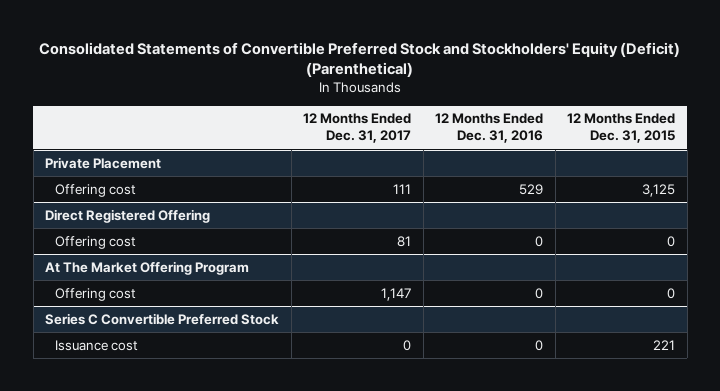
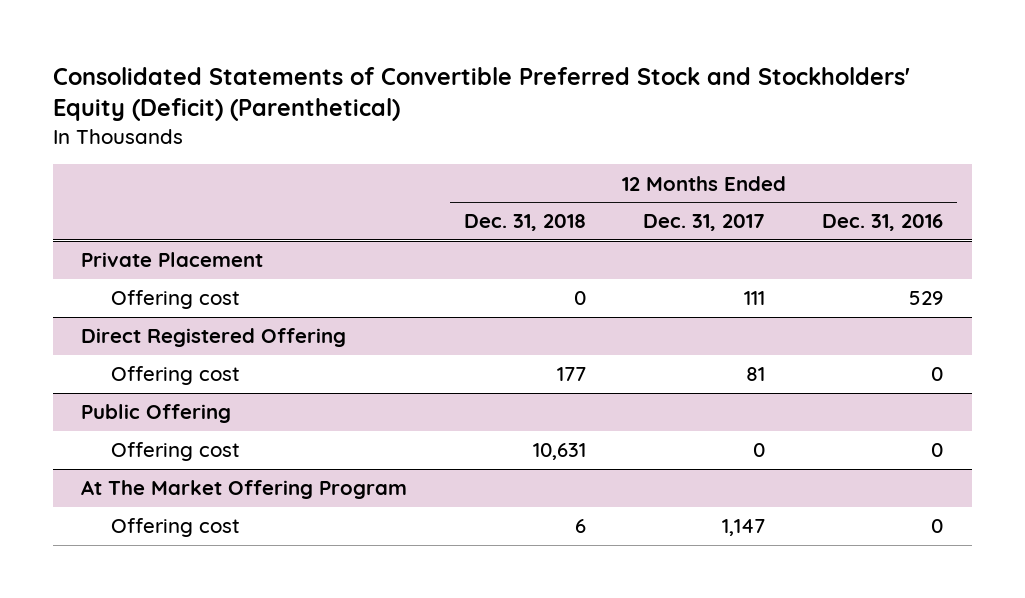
- | 12 Months Ended Dec. 31, 2017 | 12 Months Ended Dec. 31, 2016 | 12 Months Ended Dec. 31, 2015
+ | 12 Months Ended Dec. 31, 2018 | 12 Months Ended Dec. 31, 2017 | 12 Months Ended Dec. 31, 2016
+ Public Offering
+ Offering cost | 10,631 | 0 | 0
- Series C Convertible Preferred Stock
- Issuance cost | 0 | 0 | 221

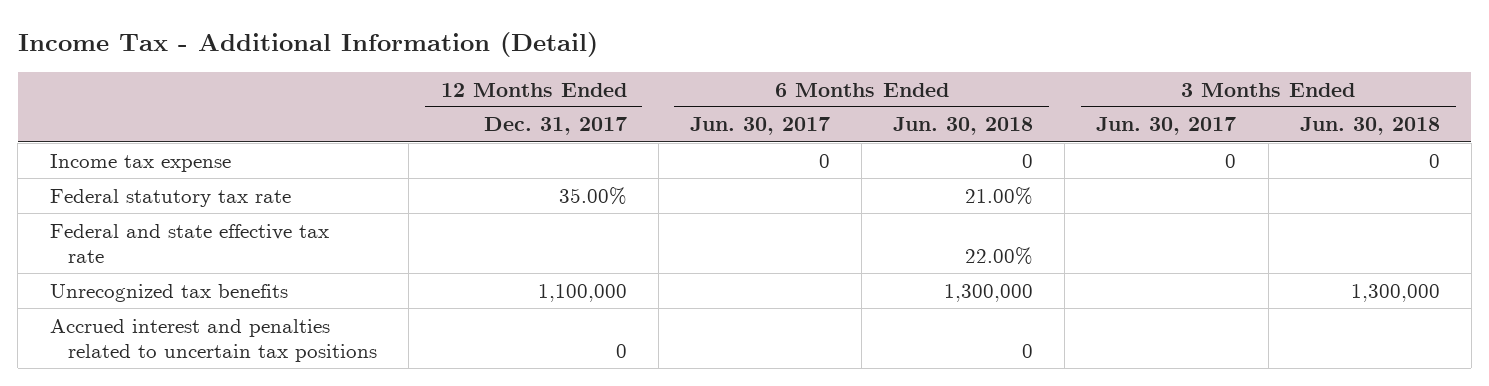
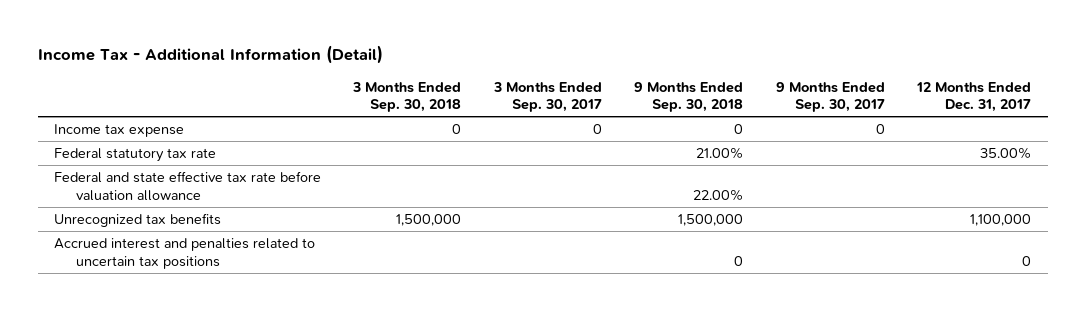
- | 12 Months Ended Dec. 31, 2017 | 6 Months Ended Jun. 30, 2017 | 6 Months Ended Jun. 30, 2018 | 3 Months Ended Jun. 30, 2017 | 3 Months Ended Jun. 30, 2018
+ | 3 Months Ended Sep. 30, 2018 | 3 Months Ended Sep. 30, 2017 | 9 Months Ended Sep. 30, 2018 | 9 Months Ended Sep. 30, 2017 | 12 Months Ended Dec. 31, 2017
- Federal and state effective tax rate | | | 22.00% | |
+ Federal and state effective tax rate before valuation allowance | | | 22.00% | |

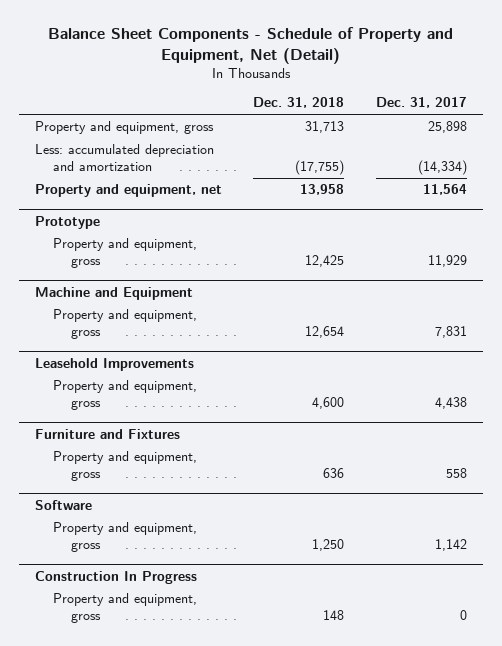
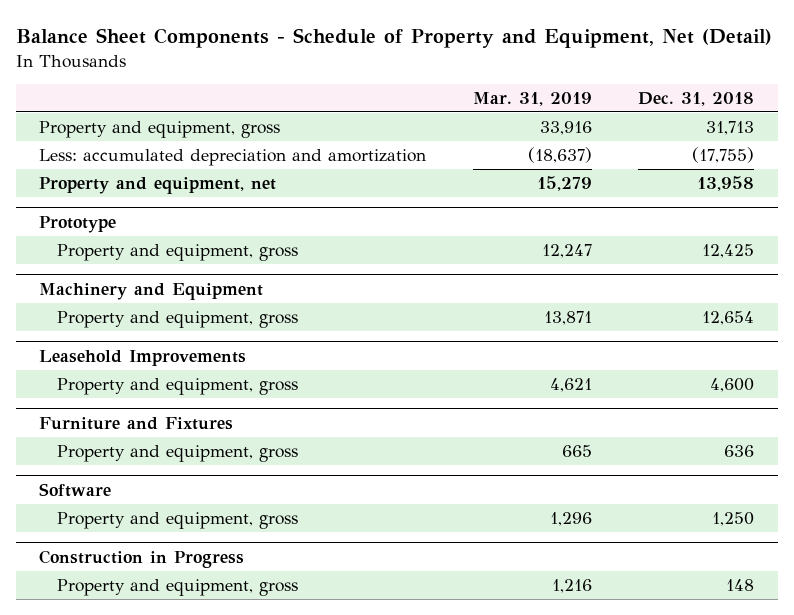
- | Dec. 31, 2018 | Dec. 31, 2017
+ | Mar. 31, 2019 | Dec. 31, 2018
- Machine and Equipment
+ Machinery and Equipment
- Construction In Progress
+ Construction in Progress

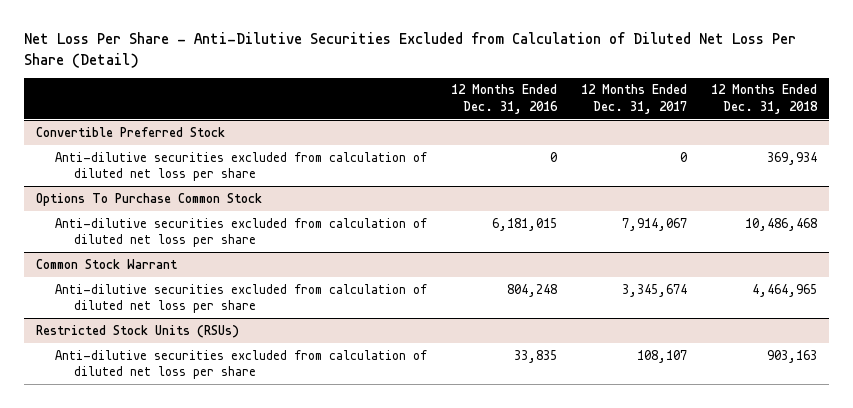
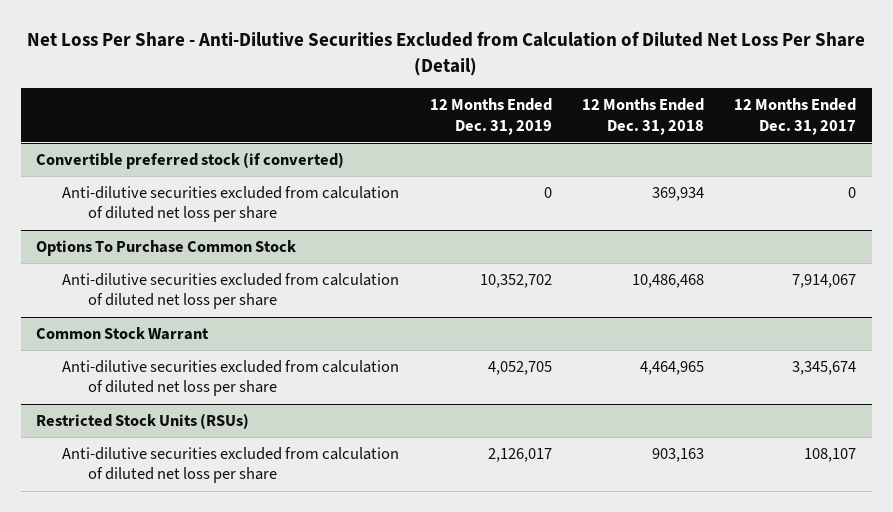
- | 12 Months Ended Dec. 31, 2016 | 12 Months Ended Dec. 31, 2017 | 12 Months Ended Dec. 31, 2018
+ | 12 Months Ended Dec. 31, 2019 | 12 Months Ended Dec. 31, 2018 | 12 Months Ended Dec. 31, 2017
- Convertible Preferred Stock
+ Convertible preferred stock (if converted)

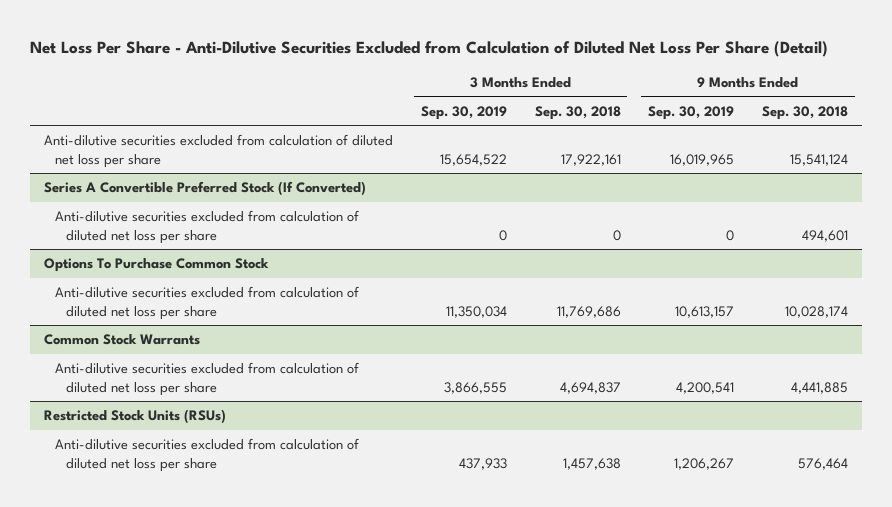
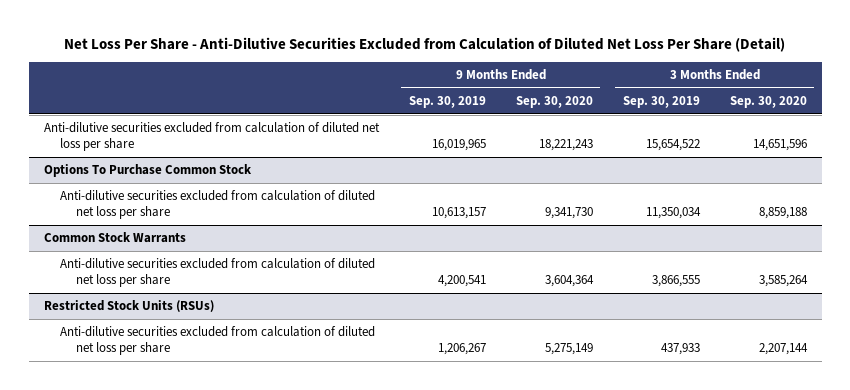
- | 3 Months Ended Sep. 30, 2019 | 3 Months Ended Sep. 30, 2018 | 9 Months Ended Sep. 30, 2019 | 9 Months Ended Sep. 30, 2018
+ | 9 Months Ended Sep. 30, 2019 | 9 Months Ended Sep. 30, 2020 | 3 Months Ended Sep. 30, 2019 | 3 Months Ended Sep. 30, 2020
- Series A Convertible Preferred Stock (If Converted)
- Anti-dilutive securities excluded from calculation of diluted net loss per share | 0 | 0 | 0 | 494,601

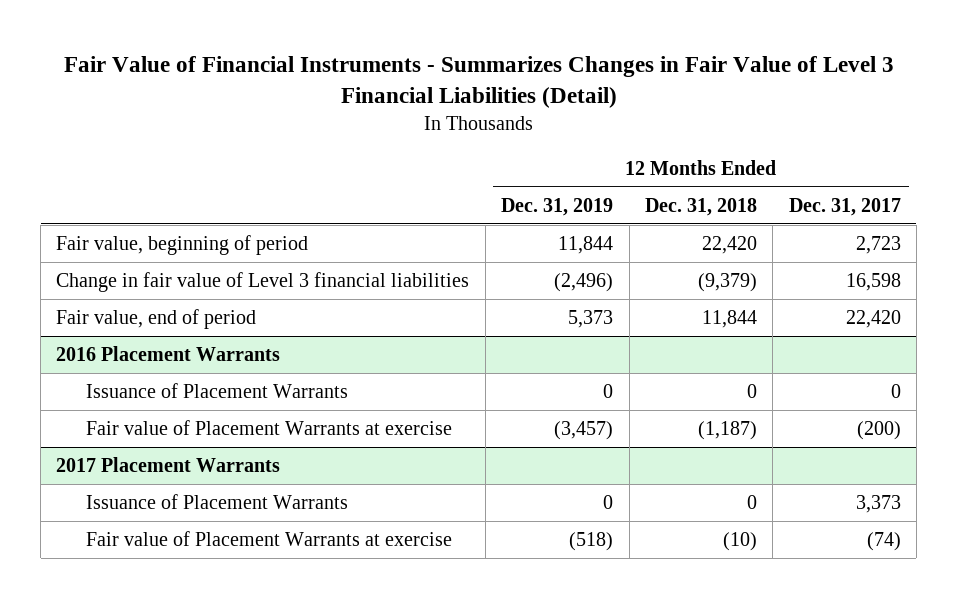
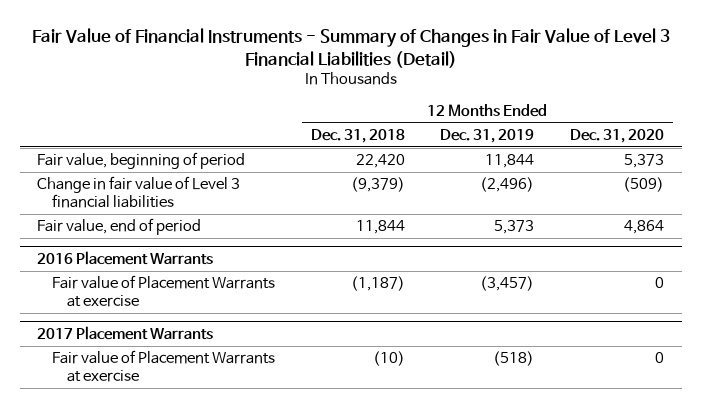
- Fair Value of Financial Instruments - Summarizes Changes in Fair Value of Level 3 Financial Liabilities (Detail)
+ Fair Value of Financial Instruments - Summary of Changes in Fair Value of Level 3 Financial Liabilities (Detail)
- | 12 Months Ended Dec. 31, 2019 | 12 Months Ended Dec. 31, 2018 | 12 Months Ended Dec. 31, 2017
+ | 12 Months Ended Dec. 31, 2018 | 12 Months Ended Dec. 31, 2019 | 12 Months Ended Dec. 31, 2020
@ 2016 Placement Warrants
- Issuance of Placement Warrants | 0 | 0 | 0
@ 2017 Placement Warrants
- Issuance of Placement Warrants | 0 | 0 | 3,373

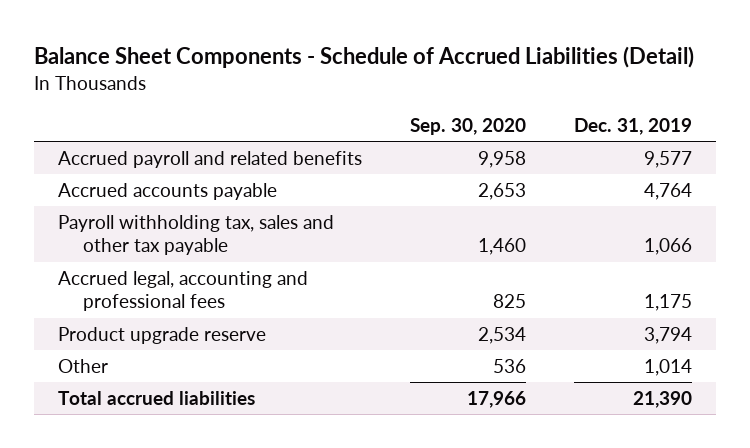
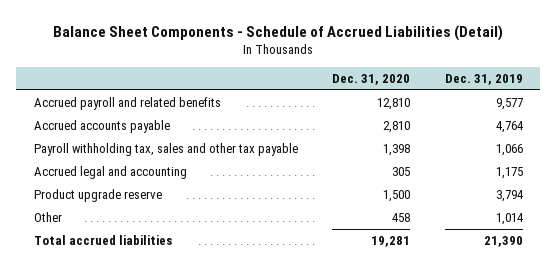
- | Sep. 30, 2020 | Dec. 31, 2019
+ | Dec. 31, 2020 | Dec. 31, 2019
- Accrued legal, accounting and professional fees | 825 | 1,175
+ Accrued legal and accounting | 305 | 1,175

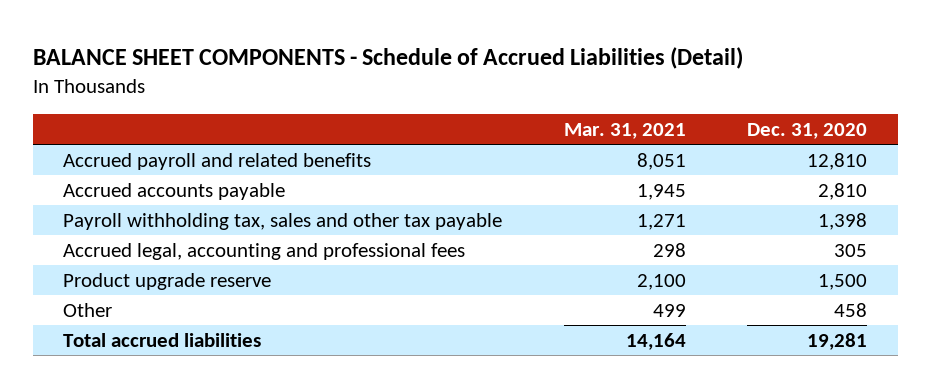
- Balance Sheet Components - Schedule of Accrued Liabilities (Detail)
+ BALANCE SHEET COMPONENTS - Schedule of Accrued Liabilities (Detail)
- | Dec. 31, 2020 | Dec. 31, 2019
+ | Mar. 31, 2021 | Dec. 31, 2020
- Accrued legal and accounting | 305 | 1,175
+ Accrued legal, accounting and professional fees | 298 | 305

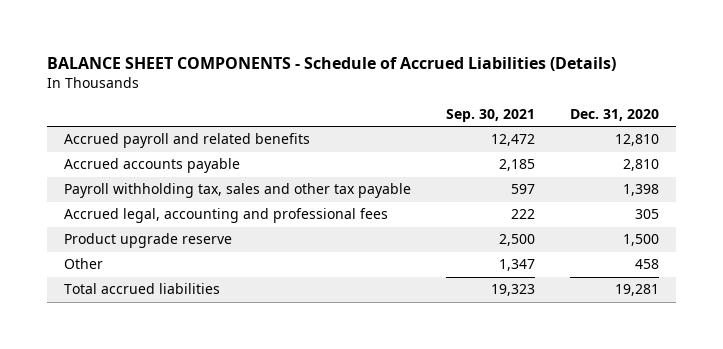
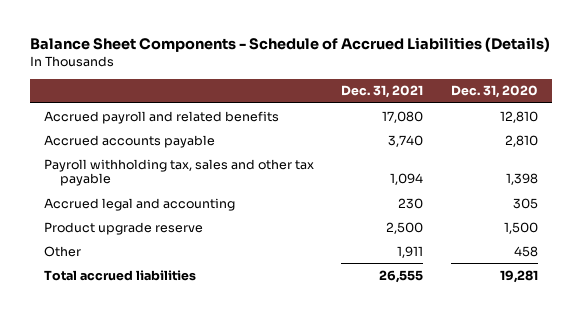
- BALANCE SHEET COMPONENTS - Schedule of Accrued Liabilities (Details)
+ Balance Sheet Components - Schedule of Accrued Liabilities (Details)
- | Sep. 30, 2021 | Dec. 31, 2020
+ | Dec. 31, 2021 | Dec. 31, 2020
- Accrued legal, accounting and professional fees | 222 | 305
+ Accrued legal and accounting | 230 | 305

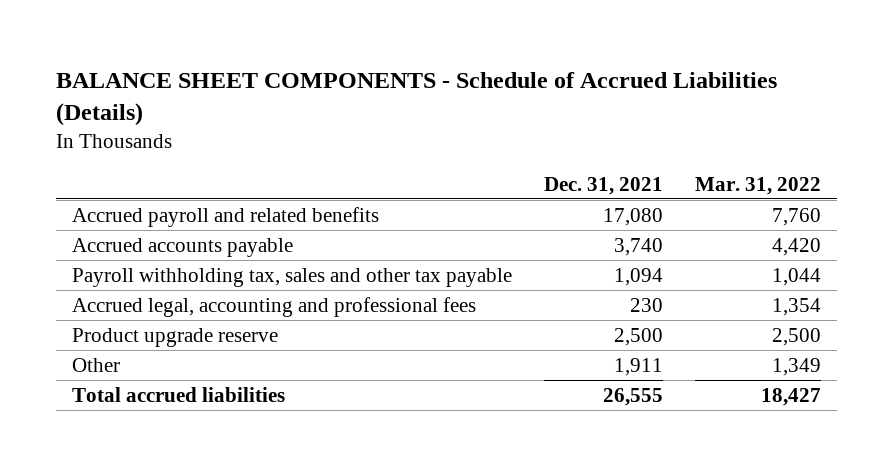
- Balance Sheet Components - Schedule of Accrued Liabilities (Details)
+ BALANCE SHEET COMPONENTS - Schedule of Accrued Liabilities (Details)
- | Dec. 31, 2021 | Dec. 31, 2020
+ | Dec. 31, 2021 | Mar. 31, 2022
- Accrued legal and accounting | 230 | 305
+ Accrued legal, accounting and professional fees | 230 | 1,354

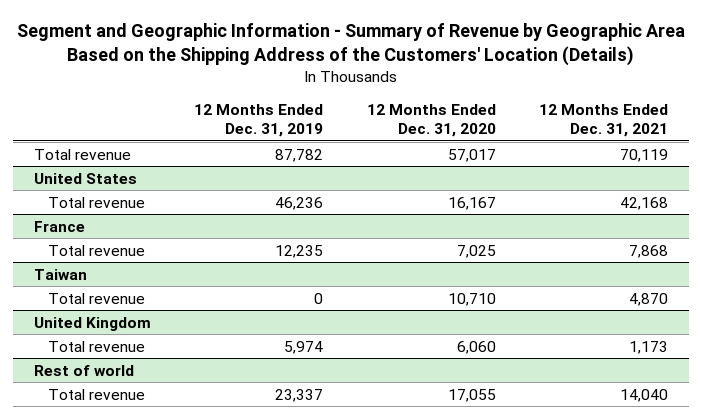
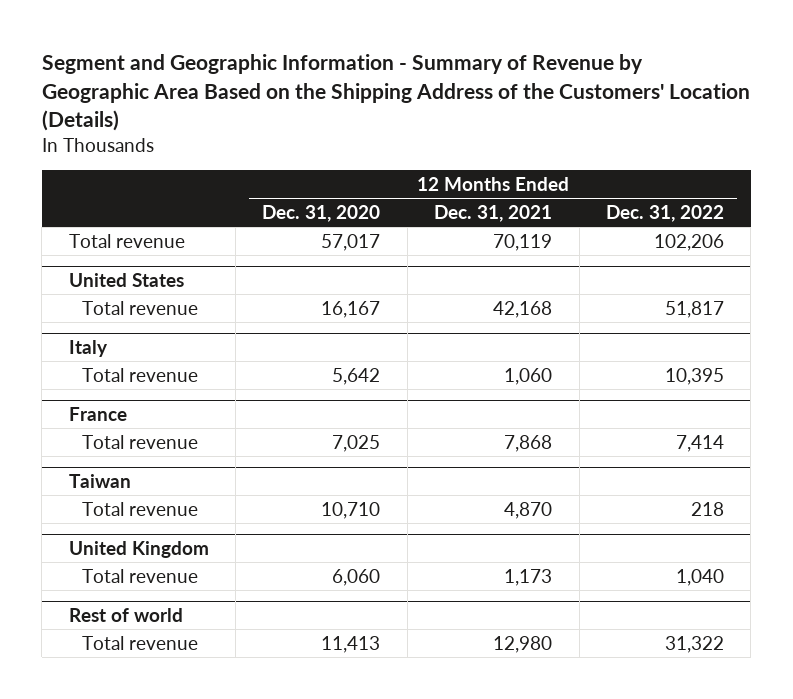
- | 12 Months Ended Dec. 31, 2019 | 12 Months Ended Dec. 31, 2020 | 12 Months Ended Dec. 31, 2021
+ | 12 Months Ended Dec. 31, 2020 | 12 Months Ended Dec. 31, 2021 | 12 Months Ended Dec. 31, 2022
+ Italy
+ Total revenue | 5,642 | 1,060 | 10,395
@ Rest of world
- Total revenue | 23,337 | 17,055 | 14,040
+ Total revenue | 11,413 | 12,980 | 31,322

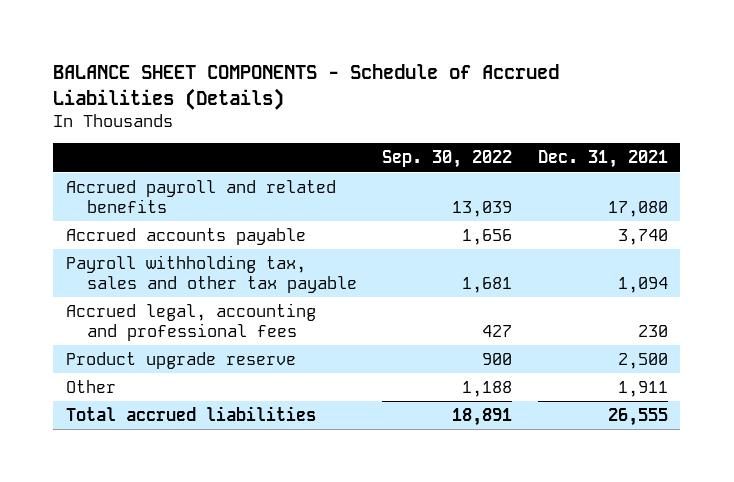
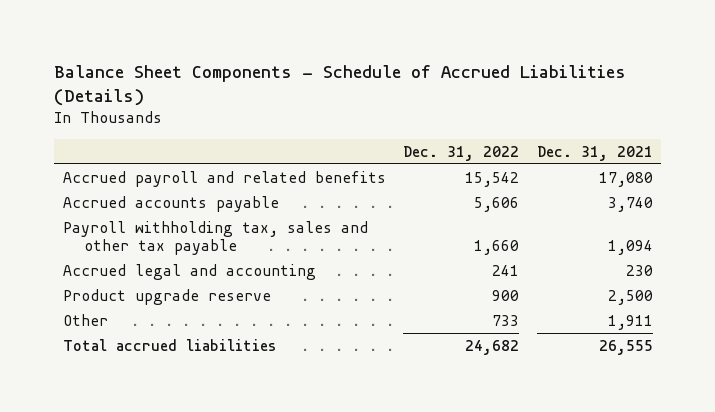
- BALANCE SHEET COMPONENTS - Schedule of Accrued Liabilities (Details)
+ Balance Sheet Components - Schedule of Accrued Liabilities (Details)
- | Sep. 30, 2022 | Dec. 31, 2021
+ | Dec. 31, 2022 | Dec. 31, 2021
- Accrued legal, accounting and professional fees | 427 | 230
+ Accrued legal and accounting | 241 | 230

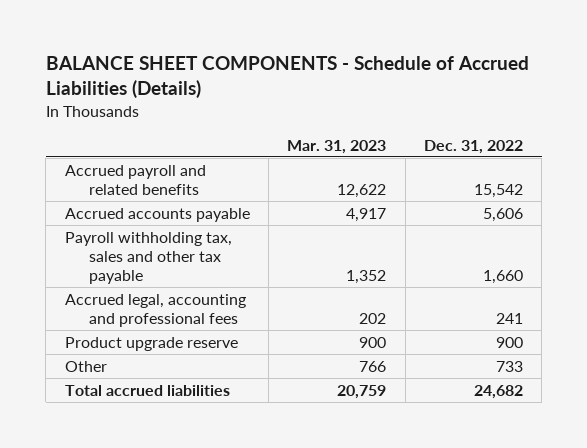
- Balance Sheet Components - Schedule of Accrued Liabilities (Details)
+ BALANCE SHEET COMPONENTS - Schedule of Accrued Liabilities (Details)
- | Dec. 31, 2022 | Dec. 31, 2021
+ | Mar. 31, 2023 | Dec. 31, 2022
- Accrued legal and accounting | 241 | 230
+ Accrued legal, accounting and professional fees | 202 | 241

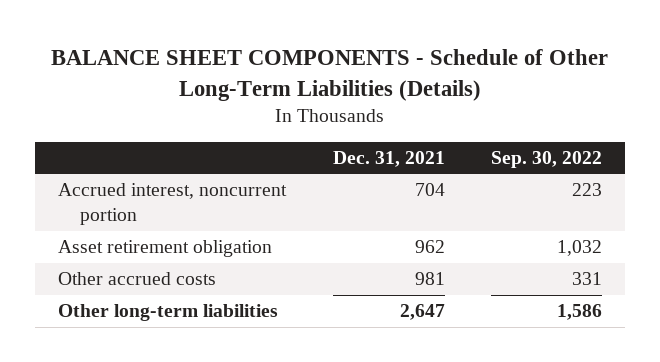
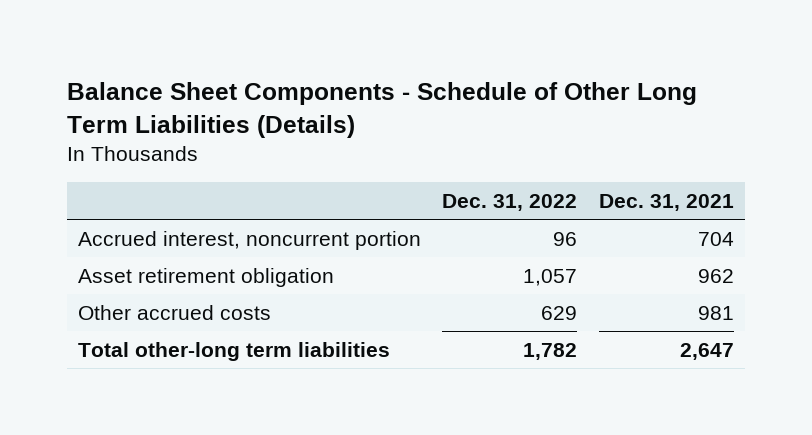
- BALANCE SHEET COMPONENTS - Schedule of Other Long-Term Liabilities (Details)
+ Balance Sheet Components - Schedule of Other Long Term Liabilities (Details)
- | Dec. 31, 2021 | Sep. 30, 2022
+ | Dec. 31, 2022 | Dec. 31, 2021
- Other long-term liabilities | 2,647 | 1,586
+ Total other-long term liabilities | 1,782 | 2,647

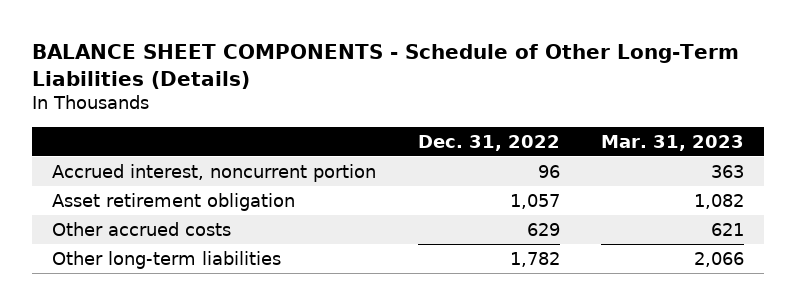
- Balance Sheet Components - Schedule of Other Long Term Liabilities (Details)
+ BALANCE SHEET COMPONENTS - Schedule of Other Long-Term Liabilities (Details)
- | Dec. 31, 2022 | Dec. 31, 2021
+ | Dec. 31, 2022 | Mar. 31, 2023
- Total other-long term liabilities | 1,782 | 2,647
+ Other long-term liabilities | 1,782 | 2,066

